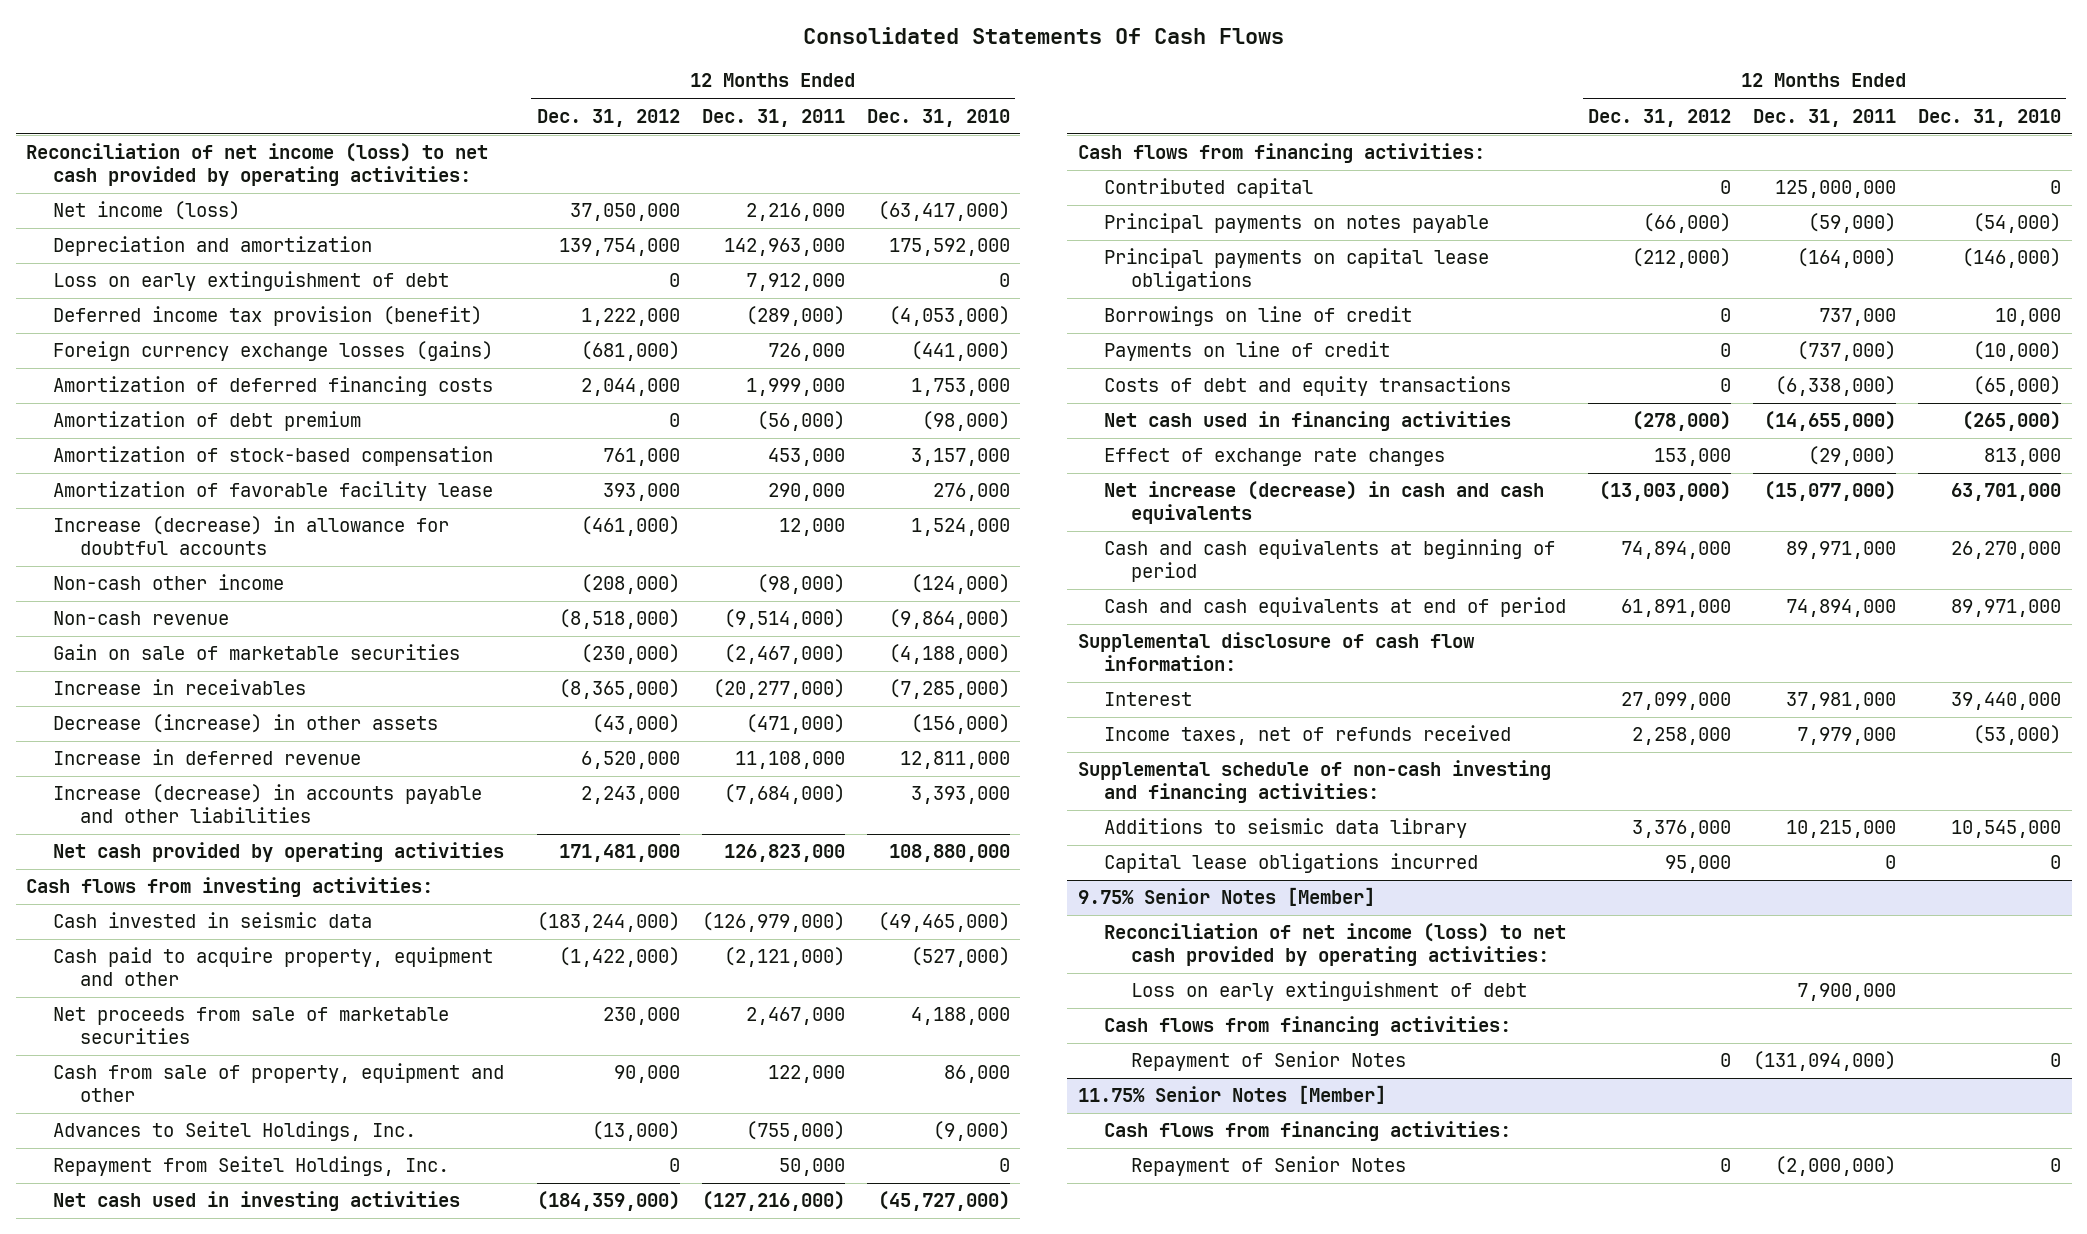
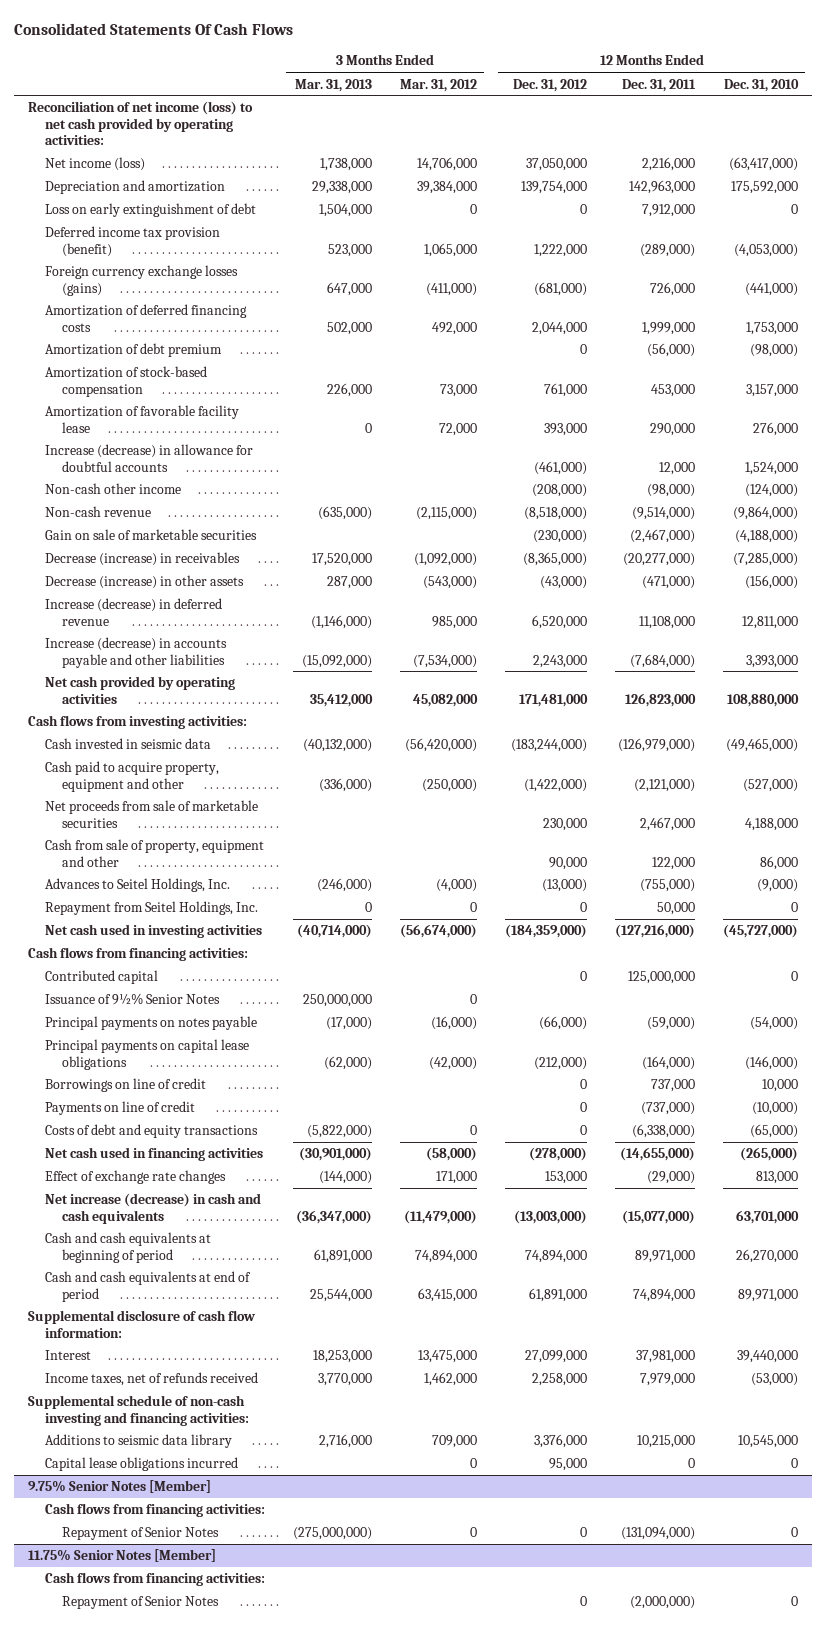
- | 12 Months Ended Dec. 31, 2012 | 12 Months Ended Dec. 31, 2011 | 12 Months Ended Dec. 31, 2010
+ | 3 Months Ended Mar. 31, 2013 | 3 Months Ended Mar. 31, 2012 | 12 Months Ended Dec. 31, 2012 | 12 Months Ended Dec. 31, 2011 | 12 Months Ended Dec. 31, 2010
- Increase in receivables | (8,365,000) | (20,277,000) | (7,285,000)
+ Decrease (increase) in receivables | 17,520,000 | (1,092,000) | (8,365,000) | (20,277,000) | (7,285,000)
- Increase in deferred revenue | 6,520,000 | 11,108,000 | 12,811,000
+ Increase (decrease) in deferred revenue | (1,146,000) | 985,000 | 6,520,000 | 11,108,000 | 12,811,000
+ Issuance of 9½% Senior Notes | 250,000,000 | 0 | | |
@ 9.75% Senior Notes [Member]
- Reconciliation of net income (loss) to net cash provided by operating activities:
- Loss on early extinguishment of debt | | 7,900,000 |

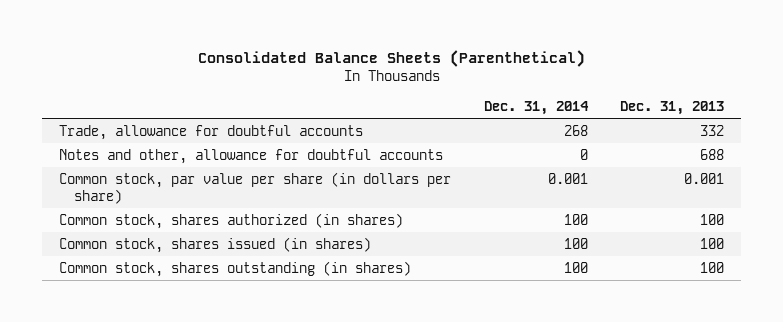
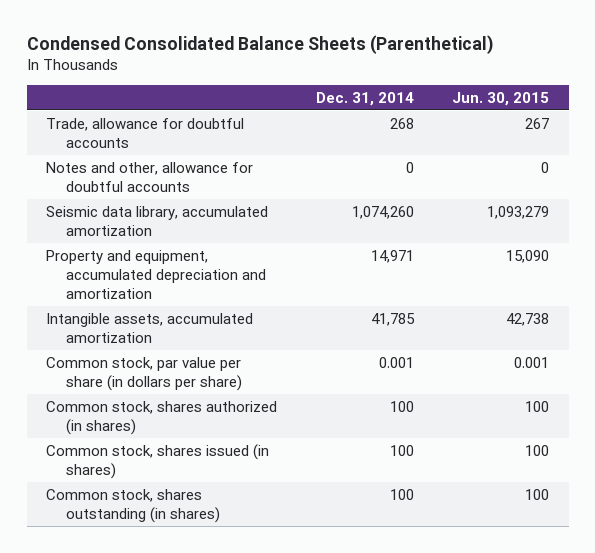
- Consolidated Balance Sheets (Parenthetical)
+ Condensed Consolidated Balance Sheets (Parenthetical)
- | Dec. 31, 2014 | Dec. 31, 2013
+ | Dec. 31, 2014 | Jun. 30, 2015
+ Seismic data library, accumulated amortization | 1,074,260 | 1,093,279
+ Property and equipment, accumulated depreciation and amortization | 14,971 | 15,090
+ Intangible assets, accumulated amortization | 41,785 | 42,738

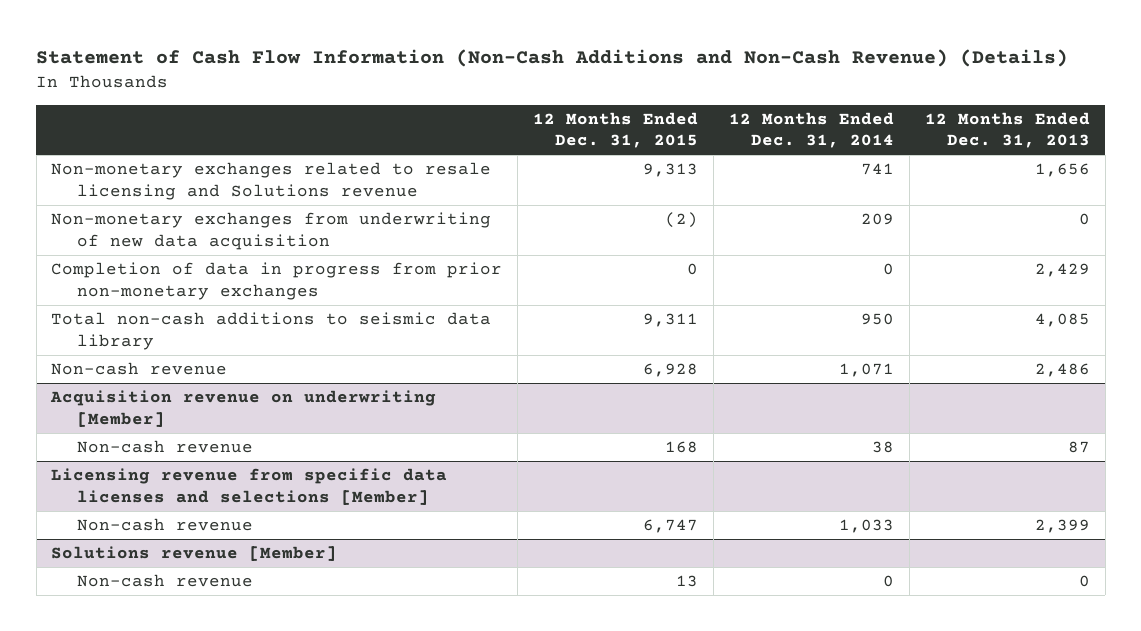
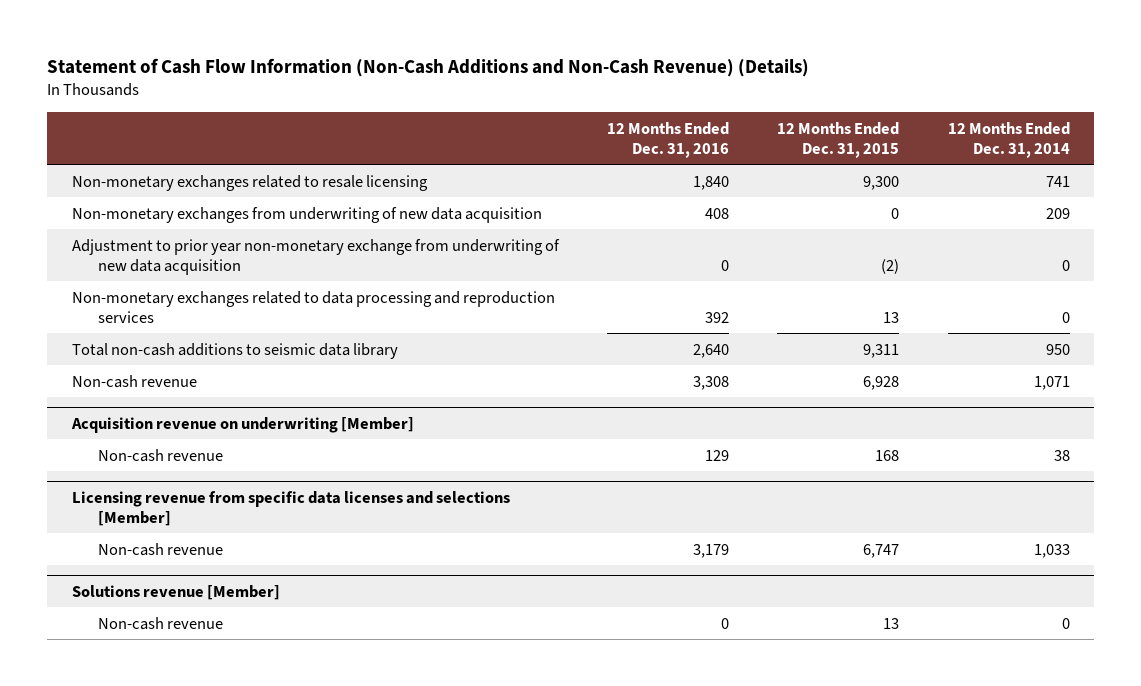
- | 12 Months Ended Dec. 31, 2015 | 12 Months Ended Dec. 31, 2014 | 12 Months Ended Dec. 31, 2013
+ | 12 Months Ended Dec. 31, 2016 | 12 Months Ended Dec. 31, 2015 | 12 Months Ended Dec. 31, 2014
- Non-monetary exchanges related to resale licensing and Solutions revenue | 9,313 | 741 | 1,656
- Non-monetary exchanges from underwriting of new data acquisition | (2) | 209 | 0
- Completion of data in progress from prior non-monetary exchanges | 0 | 0 | 2,429
+ Non-monetary exchanges related to resale licensing | 1,840 | 9,300 | 741
+ Non-monetary exchanges from underwriting of new data acquisition | 408 | 0 | 209
+ Adjustment to prior year non-monetary exchange from underwriting of new data acquisition | 0 | (2) | 0
+ Non-monetary exchanges related to data processing and reproduction services | 392 | 13 | 0

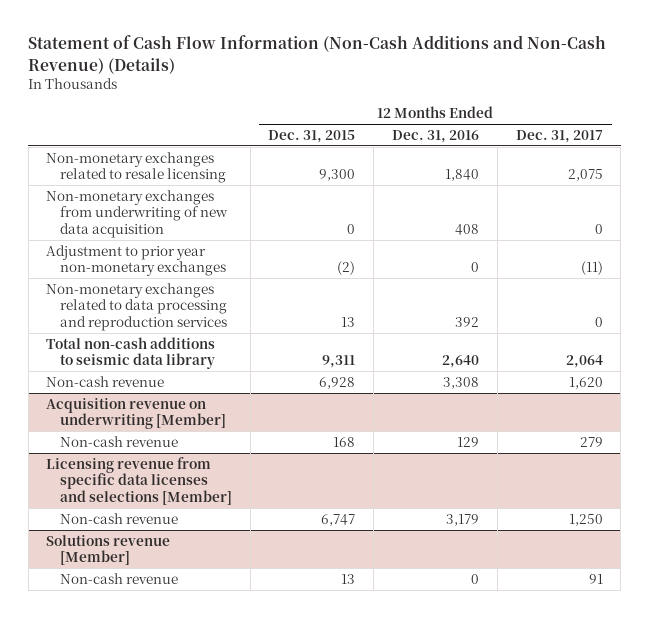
- | 12 Months Ended Dec. 31, 2016 | 12 Months Ended Dec. 31, 2015 | 12 Months Ended Dec. 31, 2014
+ | 12 Months Ended Dec. 31, 2015 | 12 Months Ended Dec. 31, 2016 | 12 Months Ended Dec. 31, 2017
- Adjustment to prior year non-monetary exchange from underwriting of new data acquisition | 0 | (2) | 0
+ Adjustment to prior year non-monetary exchanges | (2) | 0 | (11)

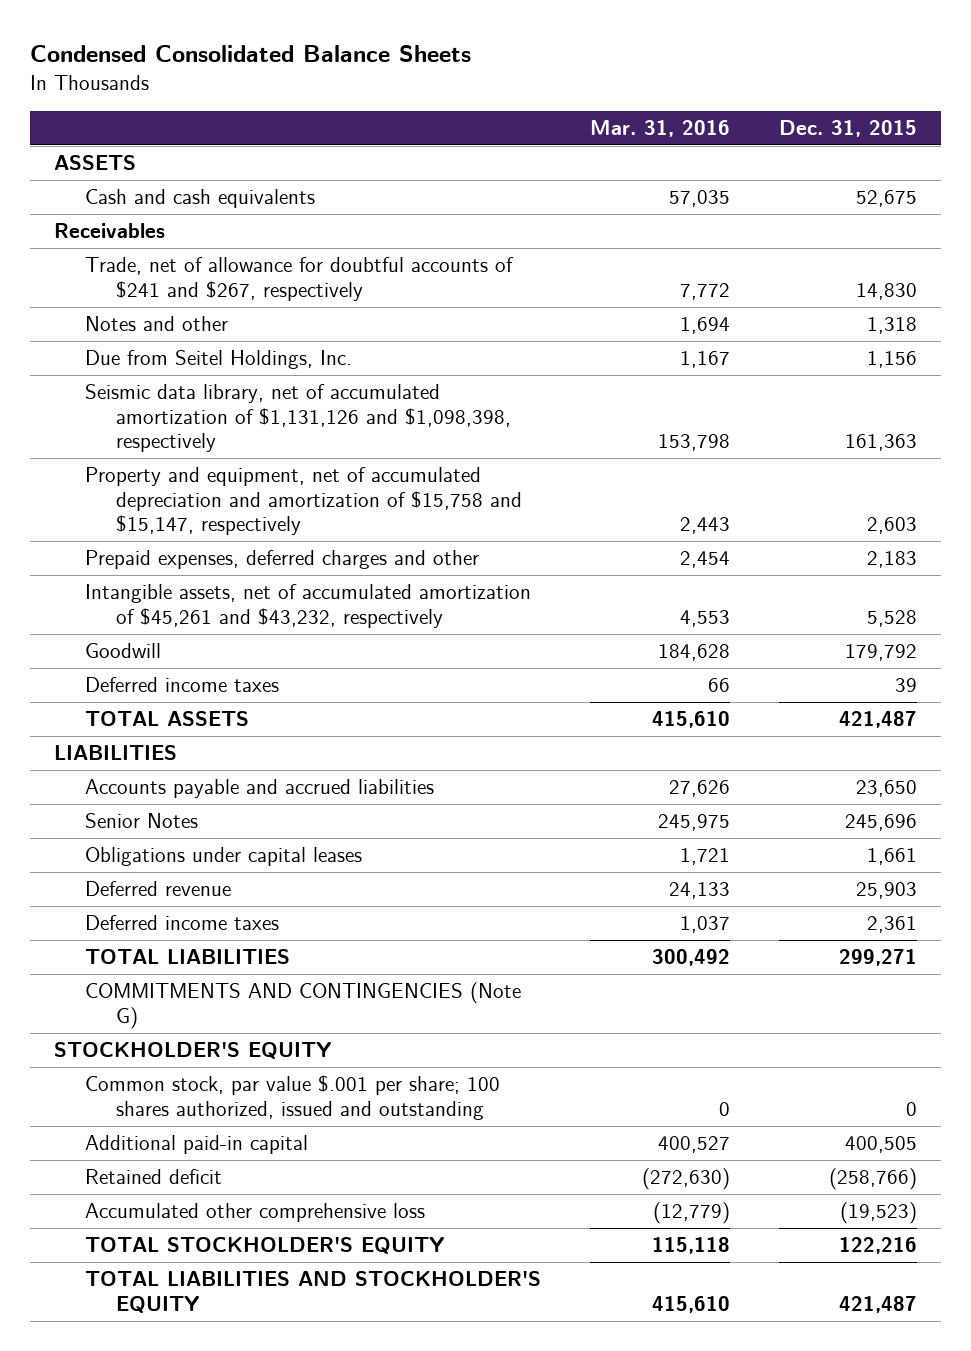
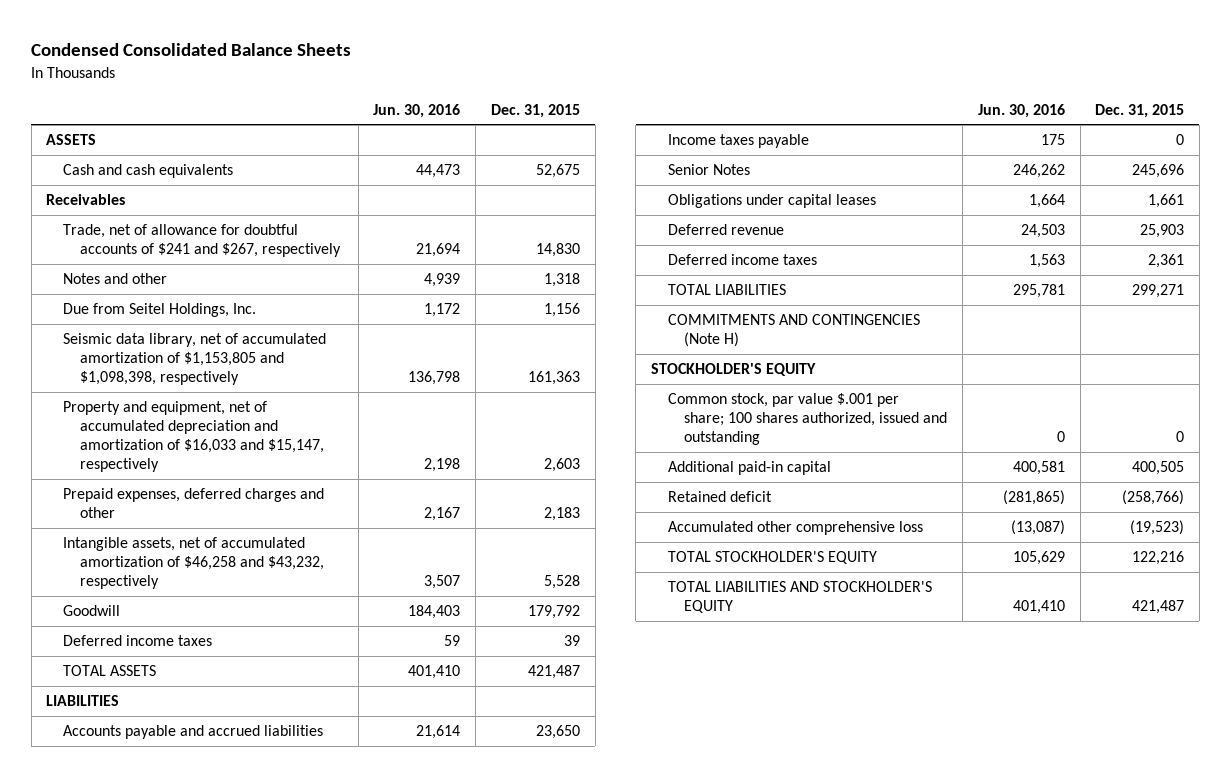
- | Mar. 31, 2016 | Dec. 31, 2015
+ | Jun. 30, 2016 | Dec. 31, 2015
- Seismic data library, net of accumulated amortization of $1,131,126 and $1,098,398, respectively | 153,798 | 161,363
- Property and equipment, net of accumulated depreciation and amortization of $15,758 and $15,147, respectively | 2,443 | 2,603
+ Seismic data library, net of accumulated amortization of $1,153,805 and $1,098,398, respectively | 136,798 | 161,363
+ Property and equipment, net of accumulated depreciation and amortization of $16,033 and $15,147, respectively | 2,198 | 2,603
- Intangible assets, net of accumulated amortization of $45,261 and $43,232, respectively | 4,553 | 5,528
+ Intangible assets, net of accumulated amortization of $46,258 and $43,232, respectively | 3,507 | 5,528
+ Income taxes payable | 175 | 0
- COMMITMENTS AND CONTINGENCIES (Note G)
+ COMMITMENTS AND CONTINGENCIES (Note H)

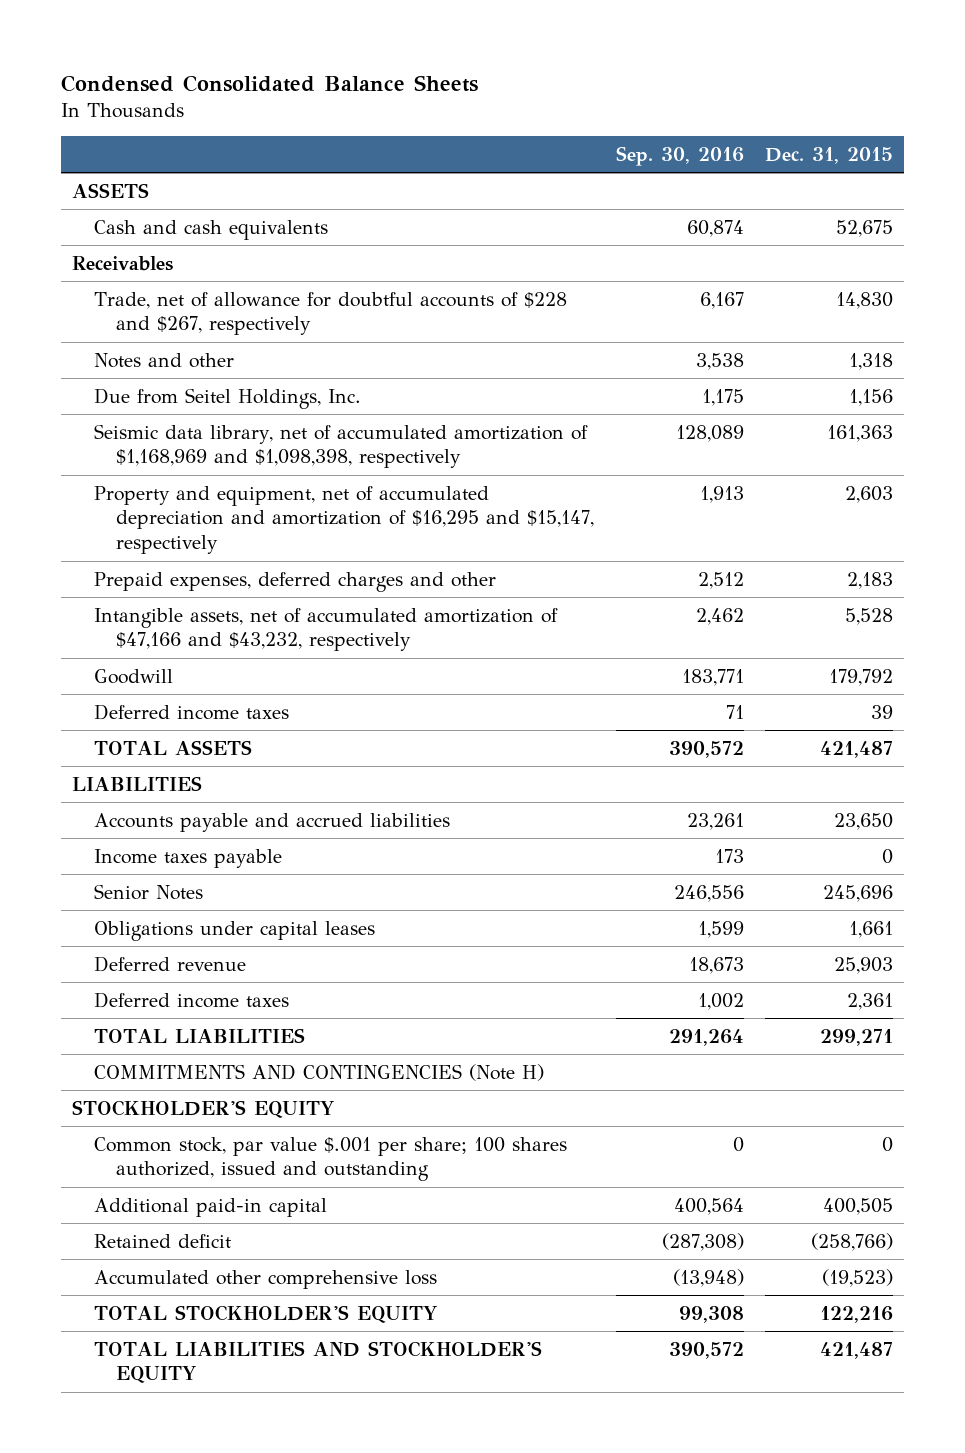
- | Jun. 30, 2016 | Dec. 31, 2015
+ | Sep. 30, 2016 | Dec. 31, 2015
- Trade, net of allowance for doubtful accounts of $241 and $267, respectively | 21,694 | 14,830
+ Trade, net of allowance for doubtful accounts of $228 and $267, respectively | 6,167 | 14,830
- Seismic data library, net of accumulated amortization of $1,153,805 and $1,098,398, respectively | 136,798 | 161,363
- Property and equipment, net of accumulated depreciation and amortization of $16,033 and $15,147, respectively | 2,198 | 2,603
+ Seismic data library, net of accumulated amortization of $1,168,969 and $1,098,398, respectively | 128,089 | 161,363
+ Property and equipment, net of accumulated depreciation and amortization of $16,295 and $15,147, respectively | 1,913 | 2,603
- Intangible assets, net of accumulated amortization of $46,258 and $43,232, respectively | 3,507 | 5,528
+ Intangible assets, net of accumulated amortization of $47,166 and $43,232, respectively | 2,462 | 5,528

